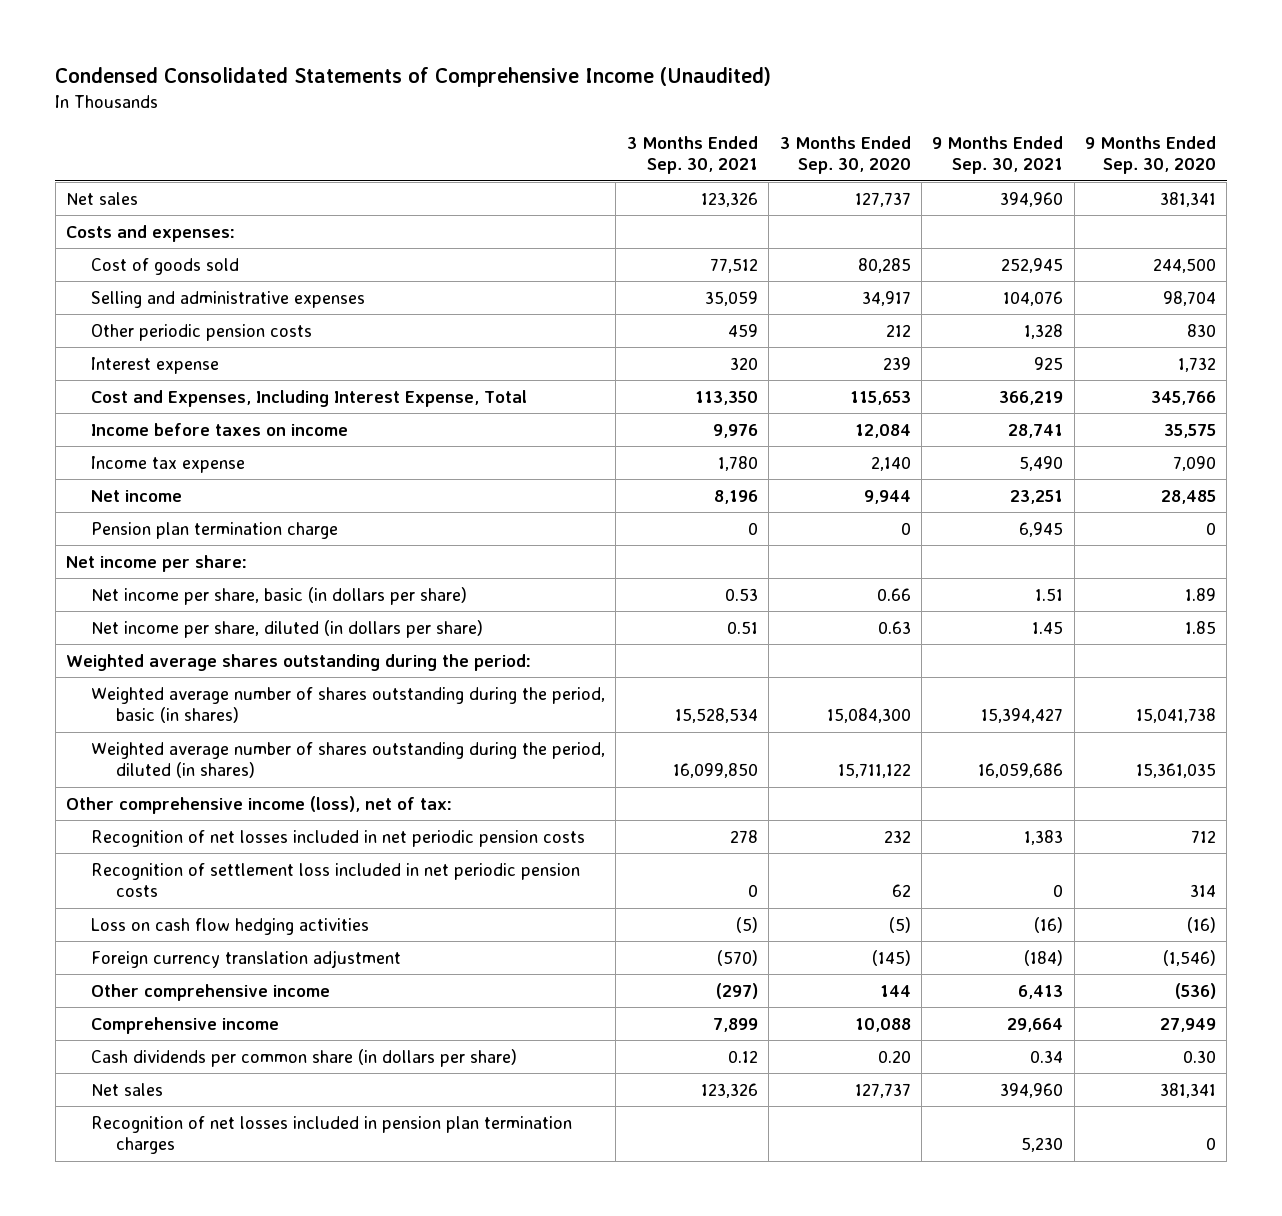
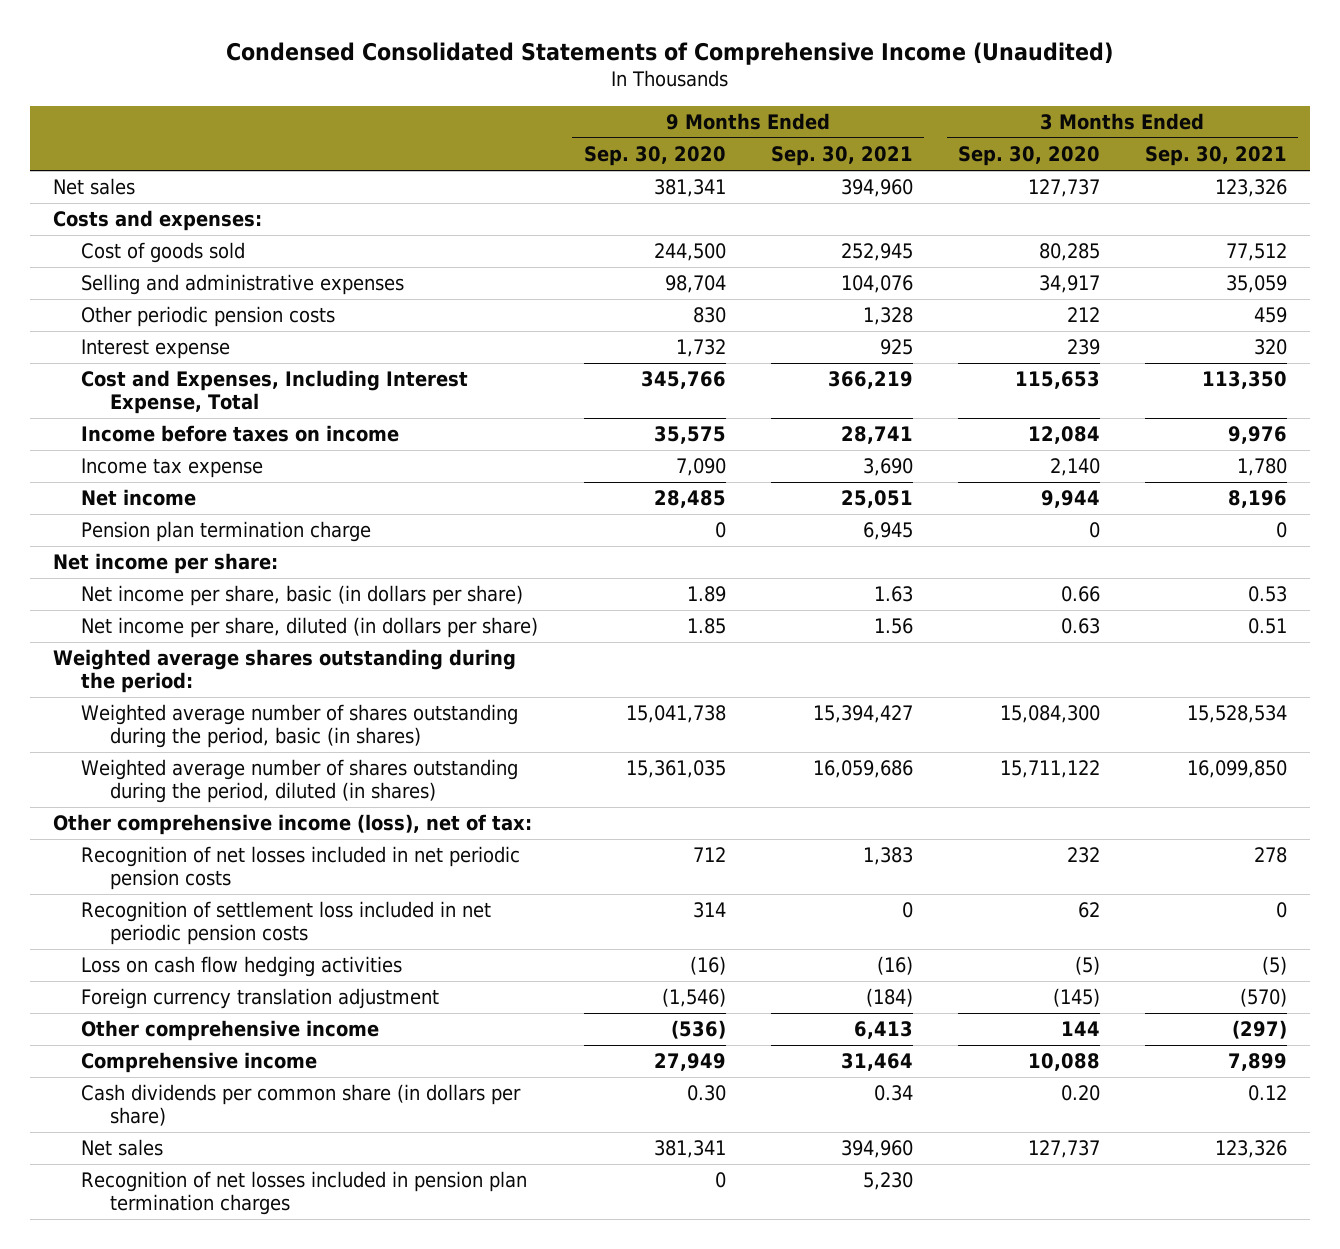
- | 3 Months Ended Sep. 30, 2021 | 3 Months Ended Sep. 30, 2020 | 9 Months Ended Sep. 30, 2021 | 9 Months Ended Sep. 30, 2020
+ | 9 Months Ended Sep. 30, 2020 | 9 Months Ended Sep. 30, 2021 | 3 Months Ended Sep. 30, 2020 | 3 Months Ended Sep. 30, 2021
- Income tax expense | 1,780 | 2,140 | 5,490 | 7,090
- Net income | 8,196 | 9,944 | 23,251 | 28,485
+ Income tax expense | 7,090 | 3,690 | 2,140 | 1,780
+ Net income | 28,485 | 25,051 | 9,944 | 8,196
- Net income per share, basic (in dollars per share) | 0.53 | 0.66 | 1.51 | 1.89
- Net income per share, diluted (in dollars per share) | 0.51 | 0.63 | 1.45 | 1.85
+ Net income per share, basic (in dollars per share) | 1.89 | 1.63 | 0.66 | 0.53
+ Net income per share, diluted (in dollars per share) | 1.85 | 1.56 | 0.63 | 0.51
- Comprehensive income | 7,899 | 10,088 | 29,664 | 27,949
+ Comprehensive income | 27,949 | 31,464 | 10,088 | 7,899

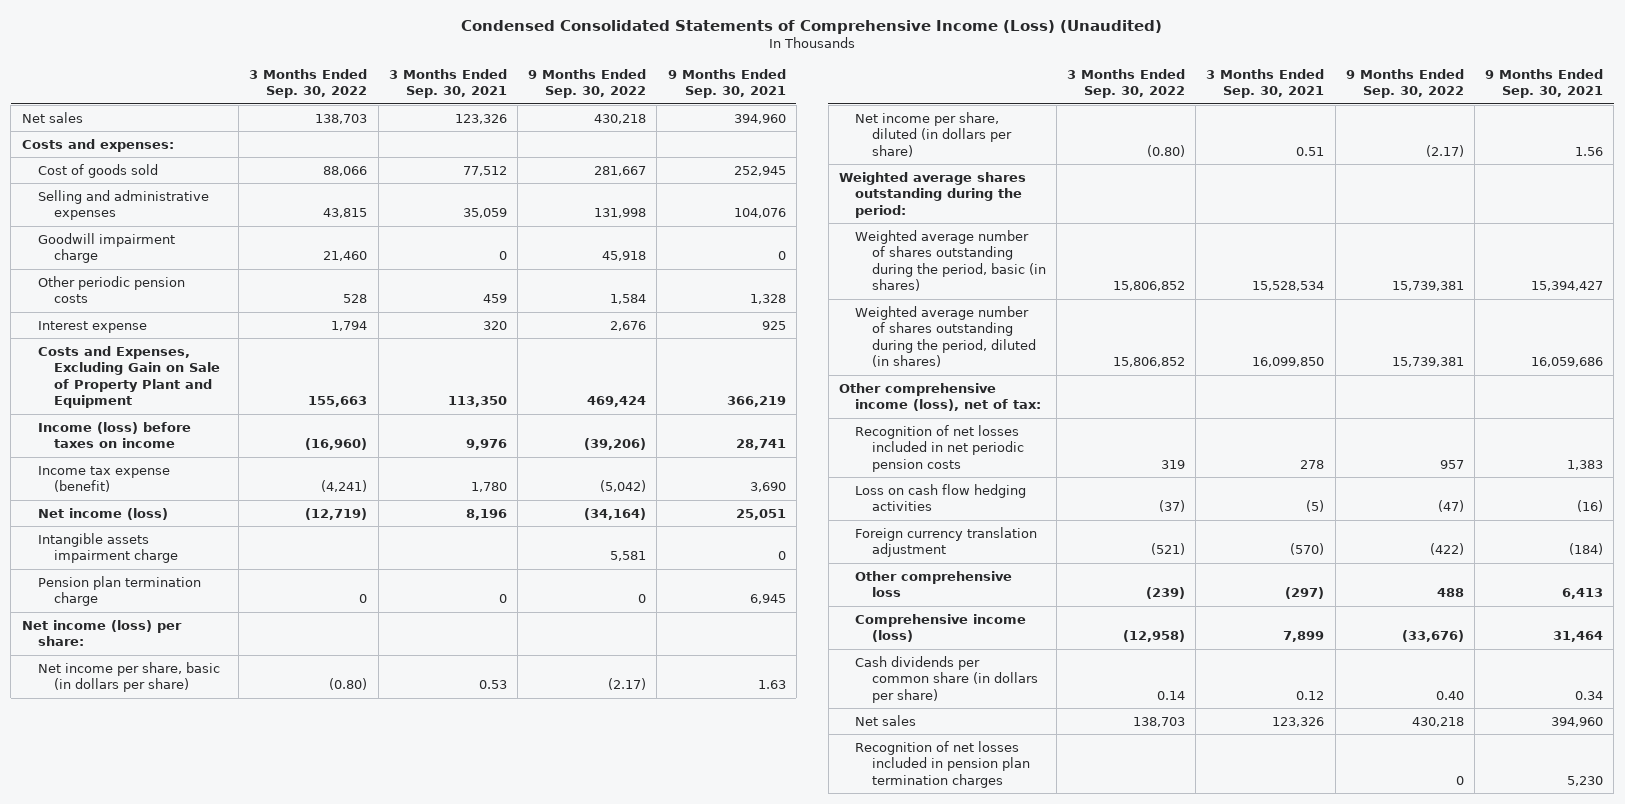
- Condensed Consolidated Statements of Comprehensive Income (Unaudited)
+ Condensed Consolidated Statements of Comprehensive Income (Loss) (Unaudited)
- | 9 Months Ended Sep. 30, 2020 | 9 Months Ended Sep. 30, 2021 | 3 Months Ended Sep. 30, 2020 | 3 Months Ended Sep. 30, 2021
+ | 3 Months Ended Sep. 30, 2022 | 3 Months Ended Sep. 30, 2021 | 9 Months Ended Sep. 30, 2022 | 9 Months Ended Sep. 30, 2021
+ Goodwill impairment charge | 21,460 | 0 | 45,918 | 0
- Cost and Expenses, Including Interest Expense, Total | 345,766 | 366,219 | 115,653 | 113,350
- Income before taxes on income | 35,575 | 28,741 | 12,084 | 9,976
- Income tax expense | 7,090 | 3,690 | 2,140 | 1,780
- Net income | 28,485 | 25,051 | 9,944 | 8,196
+ Costs and Expenses, Excluding Gain on Sale of Property Plant and Equipment | 155,663 | 113,350 | 469,424 | 366,219
+ Income (loss) before taxes on income | (16,960) | 9,976 | (39,206) | 28,741
+ Income tax expense (benefit) | (4,241) | 1,780 | (5,042) | 3,690
+ Net income (loss) | (12,719) | 8,196 | (34,164) | 25,051
+ Intangible assets impairment charge | | | 5,581 | 0
- Net income per share:
+ Net income (loss) per share:
- Recognition of settlement loss included in net periodic pension costs | 314 | 0 | 62 | 0
- Other comprehensive income | (536) | 6,413 | 144 | (297)
- Comprehensive income | 27,949 | 31,464 | 10,088 | 7,899
+ Other comprehensive loss | (239) | (297) | 488 | 6,413
+ Comprehensive income (loss) | (12,958) | 7,899 | (33,676) | 31,464

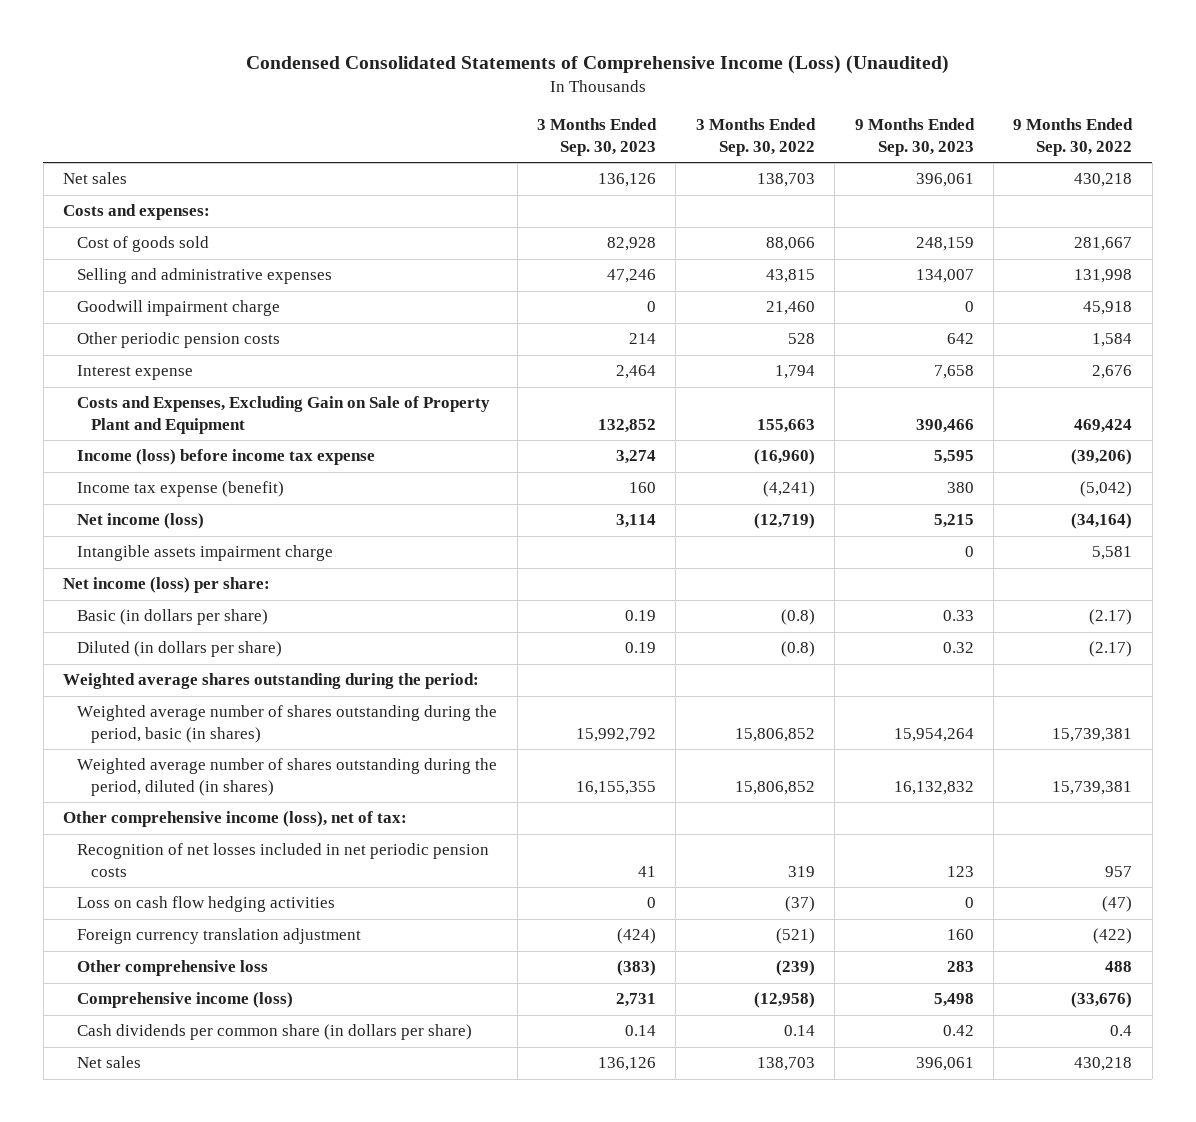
- | 3 Months Ended Sep. 30, 2022 | 3 Months Ended Sep. 30, 2021 | 9 Months Ended Sep. 30, 2022 | 9 Months Ended Sep. 30, 2021
+ | 3 Months Ended Sep. 30, 2023 | 3 Months Ended Sep. 30, 2022 | 9 Months Ended Sep. 30, 2023 | 9 Months Ended Sep. 30, 2022
- Income (loss) before taxes on income | (16,960) | 9,976 | (39,206) | 28,741
+ Income (loss) before income tax expense | 3,274 | (16,960) | 5,595 | (39,206)
- Pension plan termination charge | 0 | 0 | 0 | 6,945
- Net income per share, basic (in dollars per share) | (0.80) | 0.53 | (2.17) | 1.63
- Net income per share, diluted (in dollars per share) | (0.80) | 0.51 | (2.17) | 1.56
+ Basic (in dollars per share) | 0.19 | (0.8) | 0.33 | (2.17)
+ Diluted (in dollars per share) | 0.19 | (0.8) | 0.32 | (2.17)
- Cash dividends per common share (in dollars per share) | 0.14 | 0.12 | 0.40 | 0.34
+ Cash dividends per common share (in dollars per share) | 0.14 | 0.14 | 0.42 | 0.4
- Recognition of net losses included in pension plan termination charges | | | 0 | 5,230

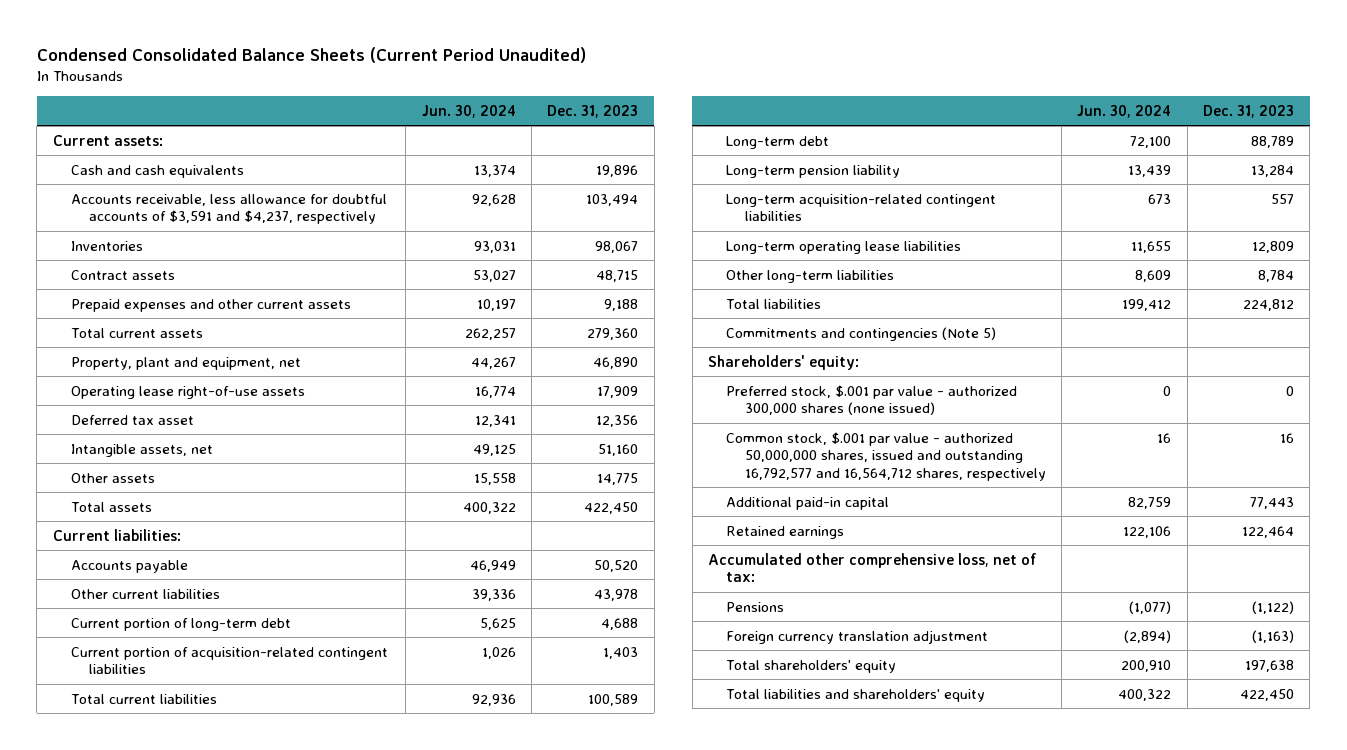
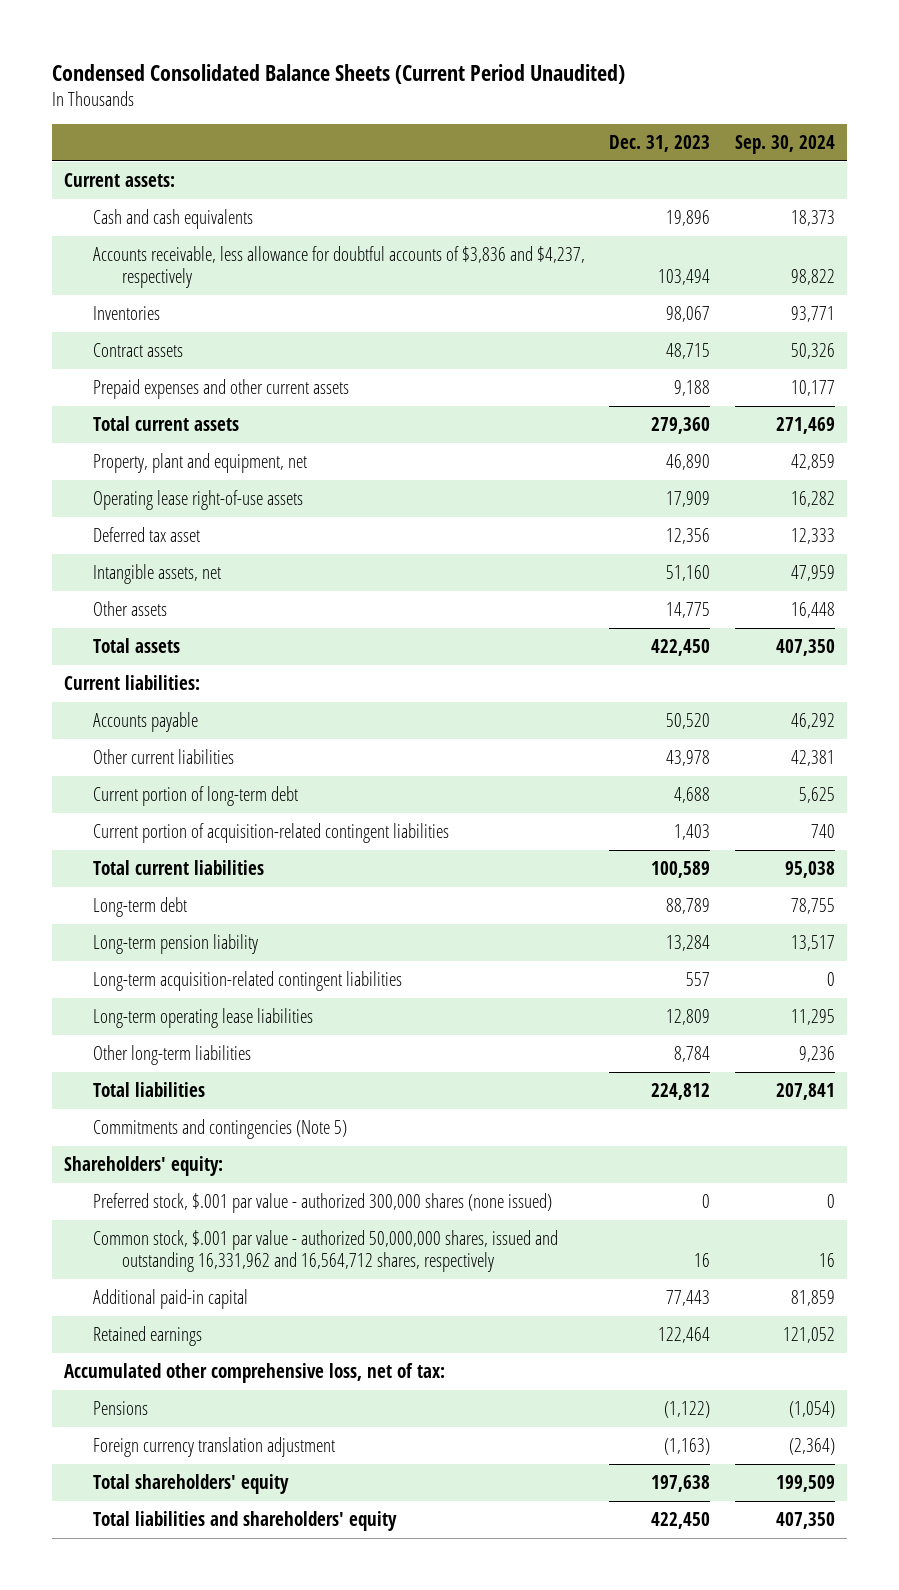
- | Jun. 30, 2024 | Dec. 31, 2023
+ | Dec. 31, 2023 | Sep. 30, 2024
- Accounts receivable, less allowance for doubtful accounts of $3,591 and $4,237, respectively | 92,628 | 103,494
+ Accounts receivable, less allowance for doubtful accounts of $3,836 and $4,237, respectively | 103,494 | 98,822
- Common stock, $.001 par value - authorized 50,000,000 shares, issued and outstanding 16,792,577 and 16,564,712 shares, respectively | 16 | 16
+ Common stock, $.001 par value - authorized 50,000,000 shares, issued and outstanding 16,331,962 and 16,564,712 shares, respectively | 16 | 16

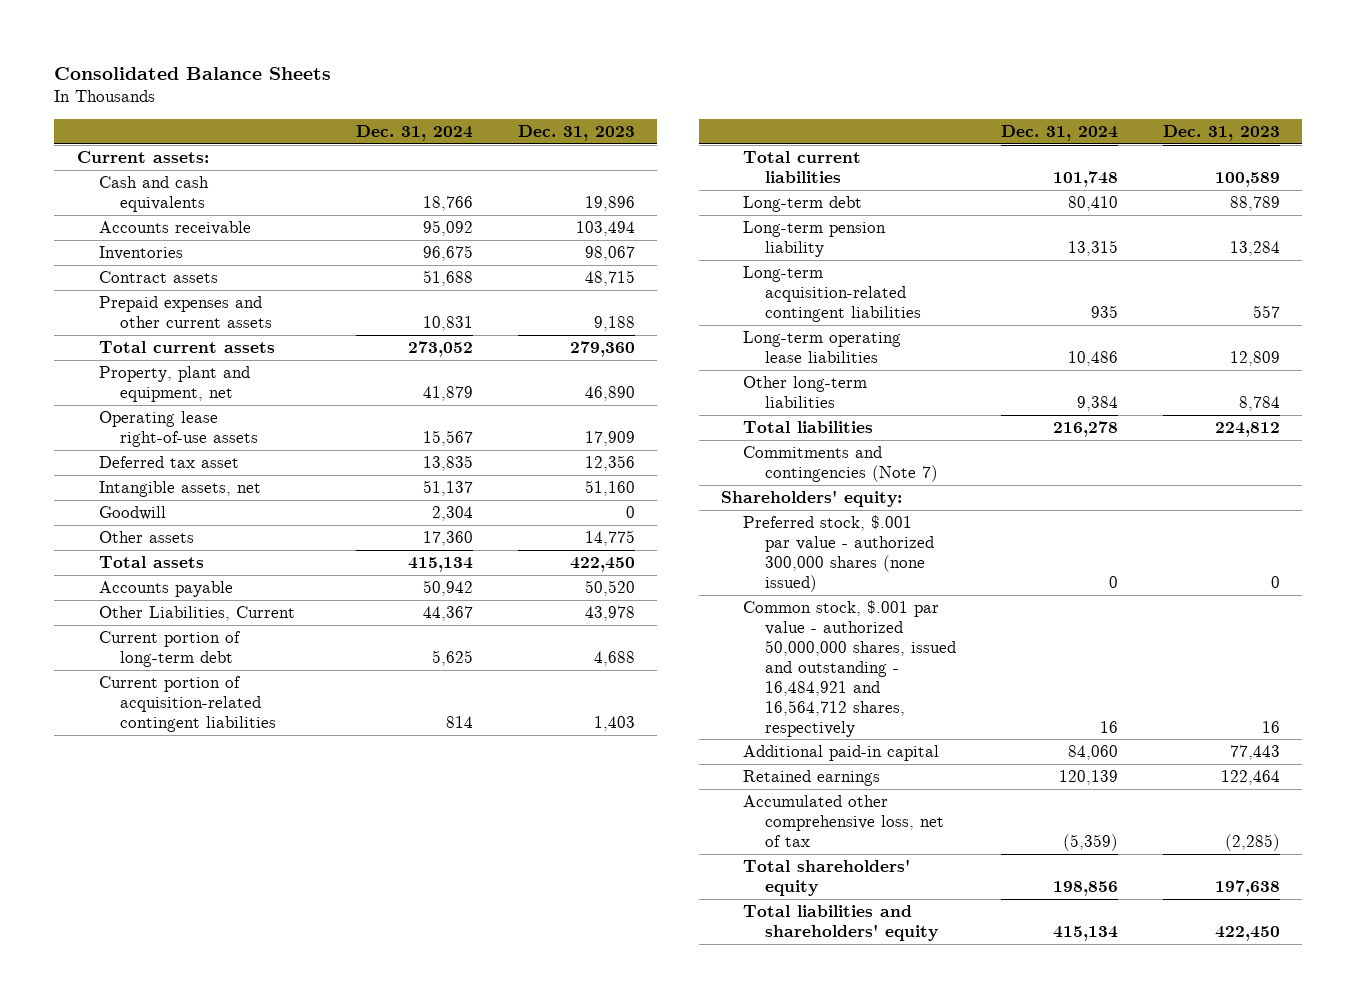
- Condensed Consolidated Balance Sheets (Current Period Unaudited)
+ Consolidated Balance Sheets
- | Dec. 31, 2023 | Sep. 30, 2024
+ | Dec. 31, 2024 | Dec. 31, 2023
- Accounts receivable, less allowance for doubtful accounts of $3,836 and $4,237, respectively | 103,494 | 98,822
+ Accounts receivable | 95,092 | 103,494
+ Goodwill | 2,304 | 0
- Current liabilities:
- Other current liabilities | 43,978 | 42,381
+ Other Liabilities, Current | 44,367 | 43,978
- Commitments and contingencies (Note 5)
+ Commitments and contingencies (Note 7)
- Common stock, $.001 par value - authorized 50,000,000 shares, issued and outstanding 16,331,962 and 16,564,712 shares, respectively | 16 | 16
+ Common stock, $.001 par value - authorized 50,000,000 shares, issued and outstanding - 16,484,921 and 16,564,712 shares, respectively | 16 | 16
- Accumulated other comprehensive loss, net of tax:
- Pensions | (1,122) | (1,054)
- Foreign currency translation adjustment | (1,163) | (2,364)
+ Accumulated other comprehensive loss, net of tax | (5,359) | (2,285)

